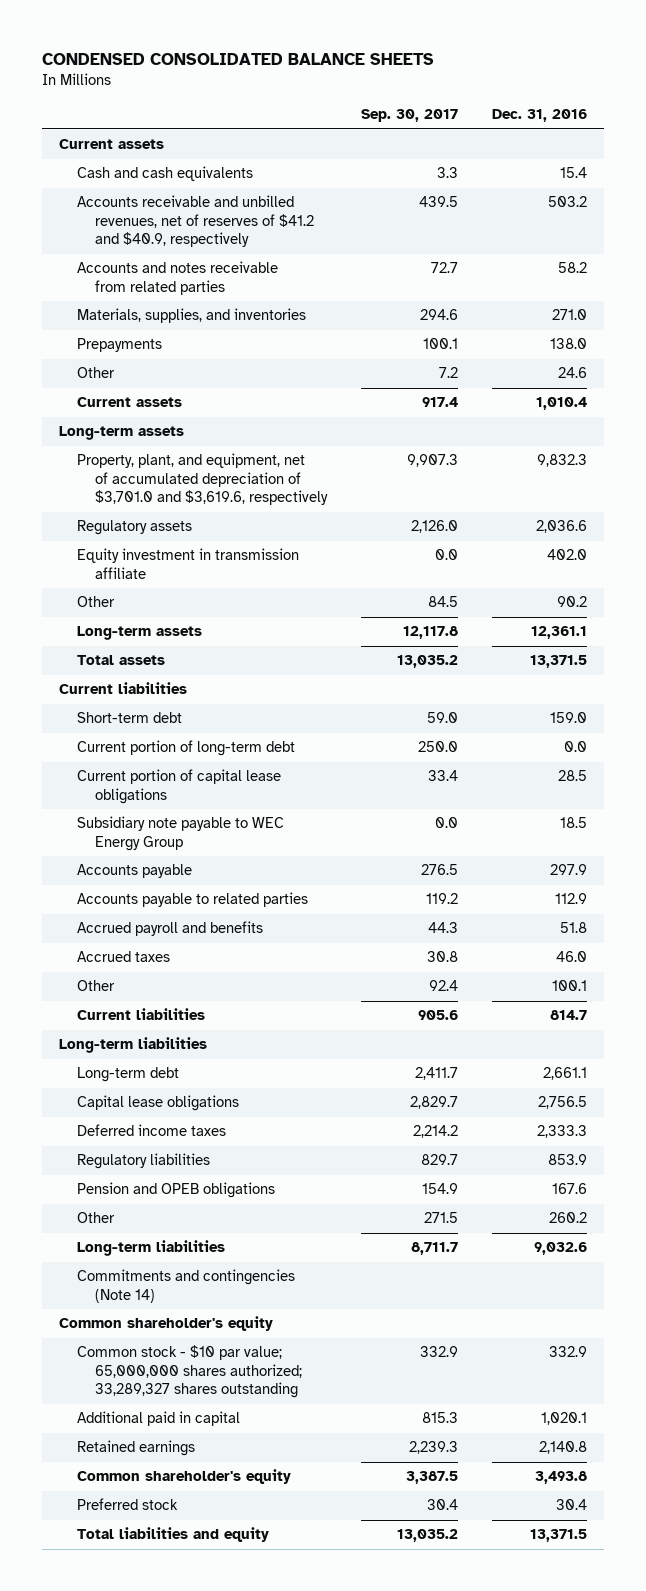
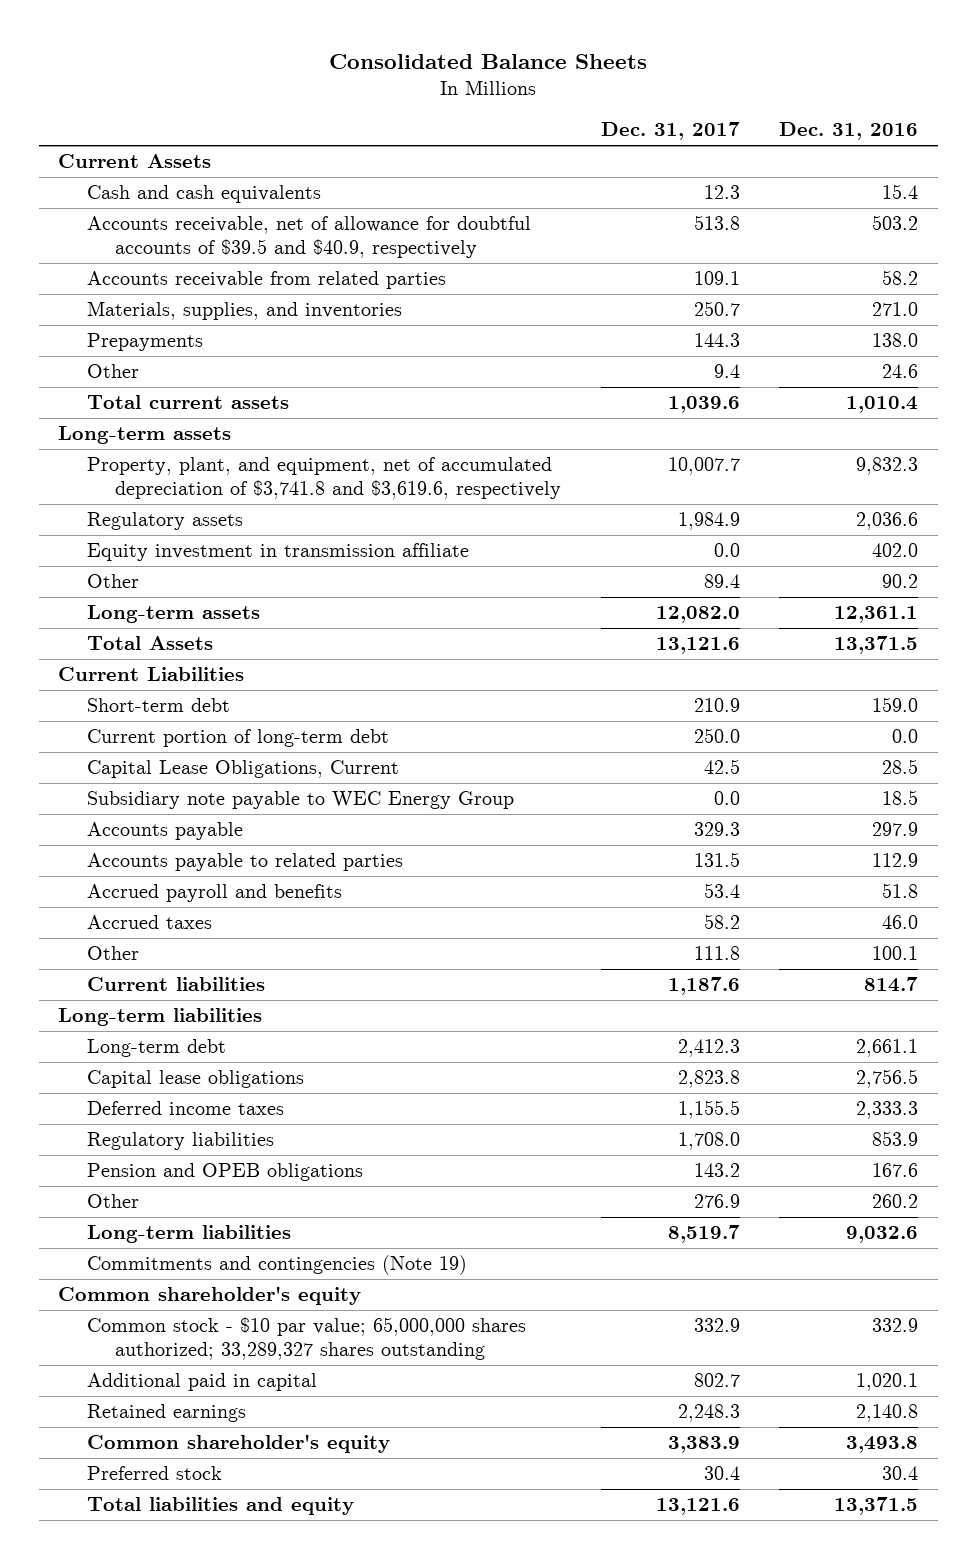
- CONDENSED CONSOLIDATED BALANCE SHEETS
+ Consolidated Balance Sheets
- | Sep. 30, 2017 | Dec. 31, 2016
+ | Dec. 31, 2017 | Dec. 31, 2016
- Current assets
+ Current Assets
- Accounts receivable and unbilled revenues, net of reserves of $41.2 and $40.9, respectively | 439.5 | 503.2
- Accounts and notes receivable from related parties | 72.7 | 58.2
+ Accounts receivable, net of allowance for doubtful accounts of $39.5 and $40.9, respectively | 513.8 | 503.2
+ Accounts receivable from related parties | 109.1 | 58.2
- Current assets | 917.4 | 1,010.4
+ Total current assets | 1,039.6 | 1,010.4
- Property, plant, and equipment, net of accumulated depreciation of $3,701.0 and $3,619.6, respectively | 9,907.3 | 9,832.3
+ Property, plant, and equipment, net of accumulated depreciation of $3,741.8 and $3,619.6, respectively | 10,007.7 | 9,832.3
- Total assets | 13,035.2 | 13,371.5
- Current liabilities
+ Total Assets | 13,121.6 | 13,371.5
+ Current Liabilities
- Current portion of capital lease obligations | 33.4 | 28.5
+ Capital Lease Obligations, Current | 42.5 | 28.5
- Commitments and contingencies (Note 14)
+ Commitments and contingencies (Note 19)

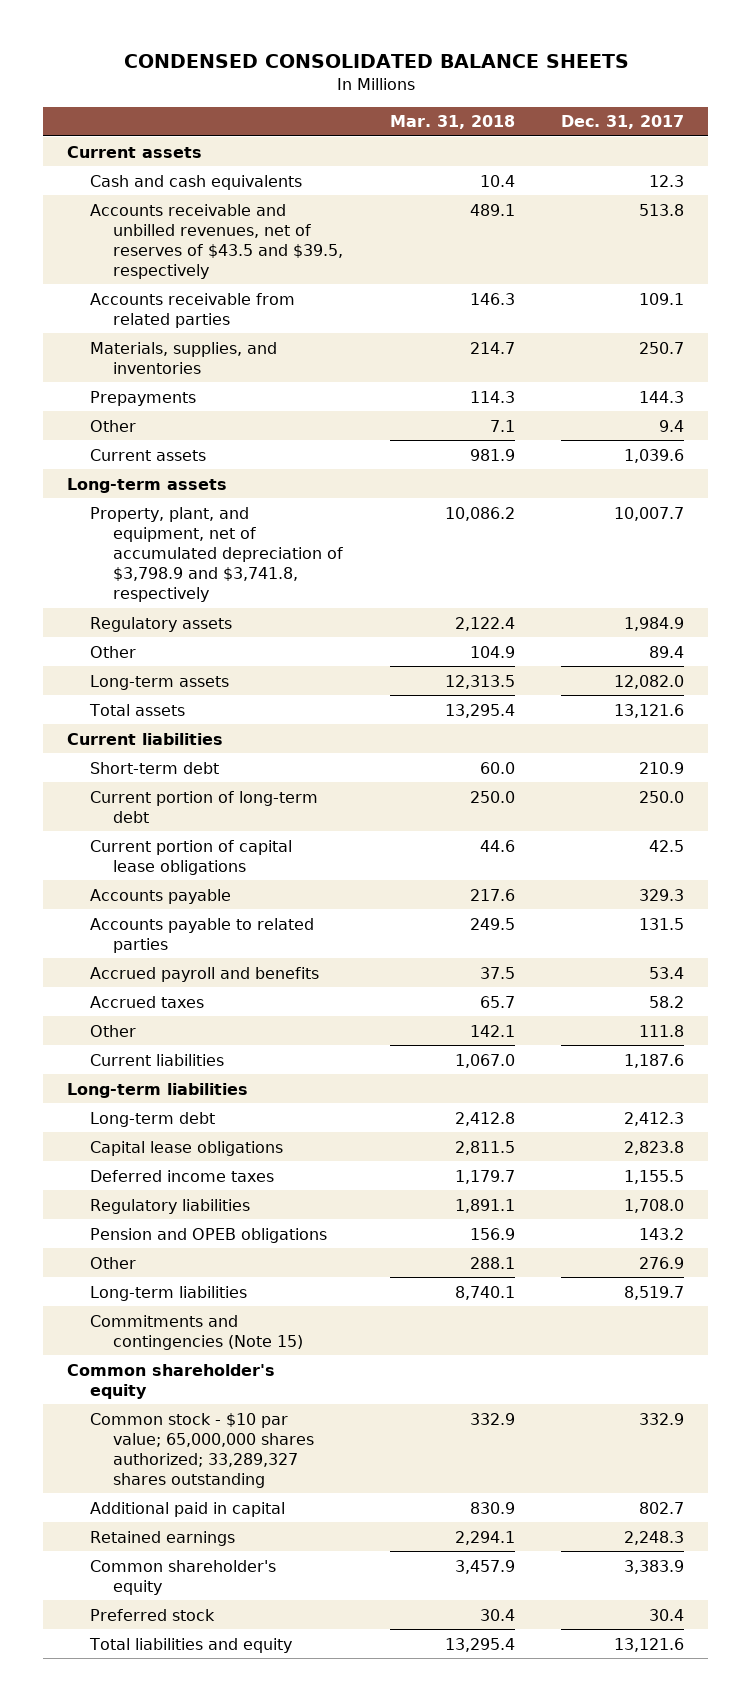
- Consolidated Balance Sheets
+ CONDENSED CONSOLIDATED BALANCE SHEETS
- | Dec. 31, 2017 | Dec. 31, 2016
+ | Mar. 31, 2018 | Dec. 31, 2017
- Current Assets
+ Current assets
- Accounts receivable, net of allowance for doubtful accounts of $39.5 and $40.9, respectively | 513.8 | 503.2
+ Accounts receivable and unbilled revenues, net of reserves of $43.5 and $39.5, respectively | 489.1 | 513.8
- Total current assets | 1,039.6 | 1,010.4
+ Current assets | 981.9 | 1,039.6
- Property, plant, and equipment, net of accumulated depreciation of $3,741.8 and $3,619.6, respectively | 10,007.7 | 9,832.3
+ Property, plant, and equipment, net of accumulated depreciation of $3,798.9 and $3,741.8, respectively | 10,086.2 | 10,007.7
- Equity investment in transmission affiliate | 0.0 | 402.0
- Total Assets | 13,121.6 | 13,371.5
- Current Liabilities
+ Total assets | 13,295.4 | 13,121.6
+ Current liabilities
- Capital Lease Obligations, Current | 42.5 | 28.5
- Subsidiary note payable to WEC Energy Group | 0.0 | 18.5
+ Current portion of capital lease obligations | 44.6 | 42.5
- Commitments and contingencies (Note 19)
+ Commitments and contingencies (Note 15)

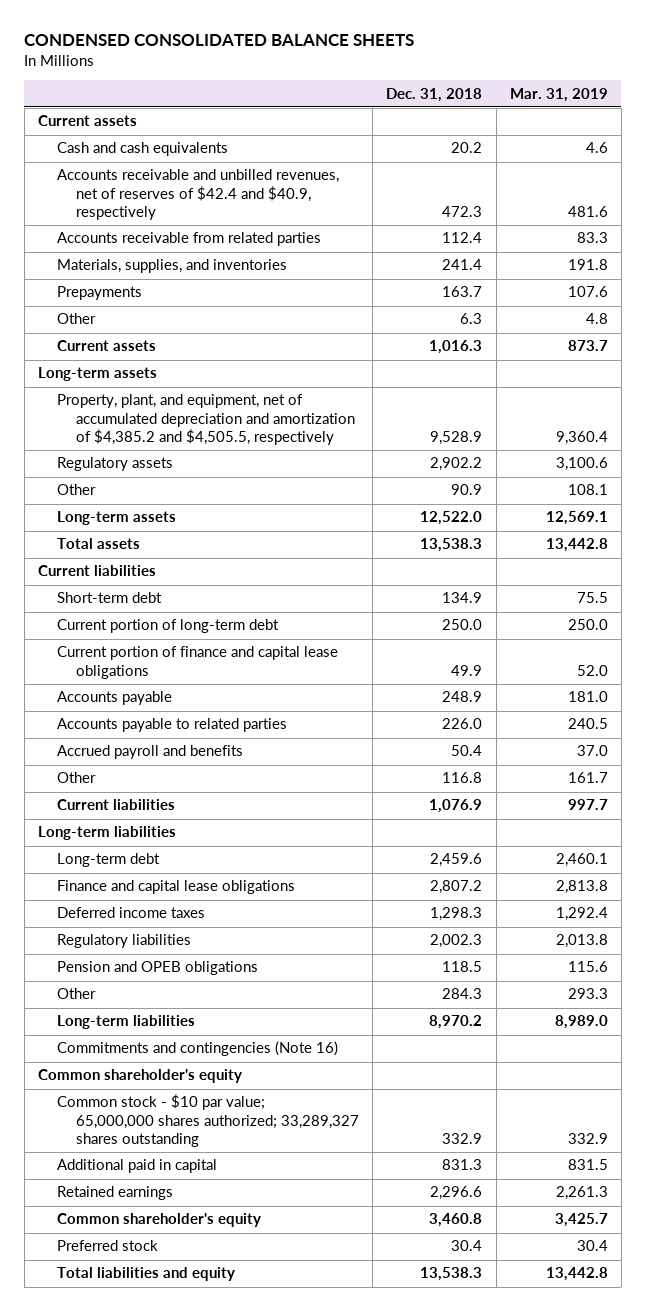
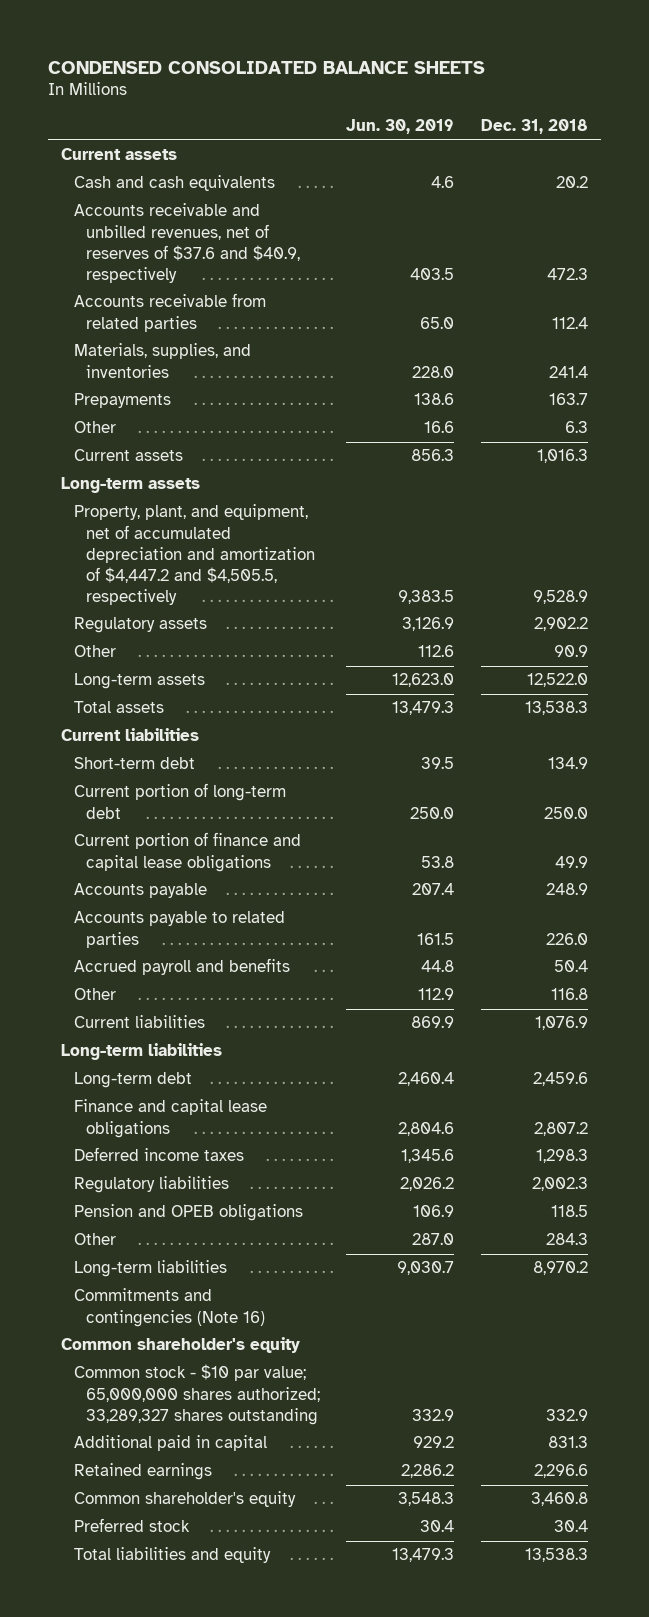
- | Dec. 31, 2018 | Mar. 31, 2019
+ | Jun. 30, 2019 | Dec. 31, 2018
- Accounts receivable and unbilled revenues, net of reserves of $42.4 and $40.9, respectively | 472.3 | 481.6
+ Accounts receivable and unbilled revenues, net of reserves of $37.6 and $40.9, respectively | 403.5 | 472.3
- Property, plant, and equipment, net of accumulated depreciation and amortization of $4,385.2 and $4,505.5, respectively | 9,528.9 | 9,360.4
+ Property, plant, and equipment, net of accumulated depreciation and amortization of $4,447.2 and $4,505.5, respectively | 9,383.5 | 9,528.9

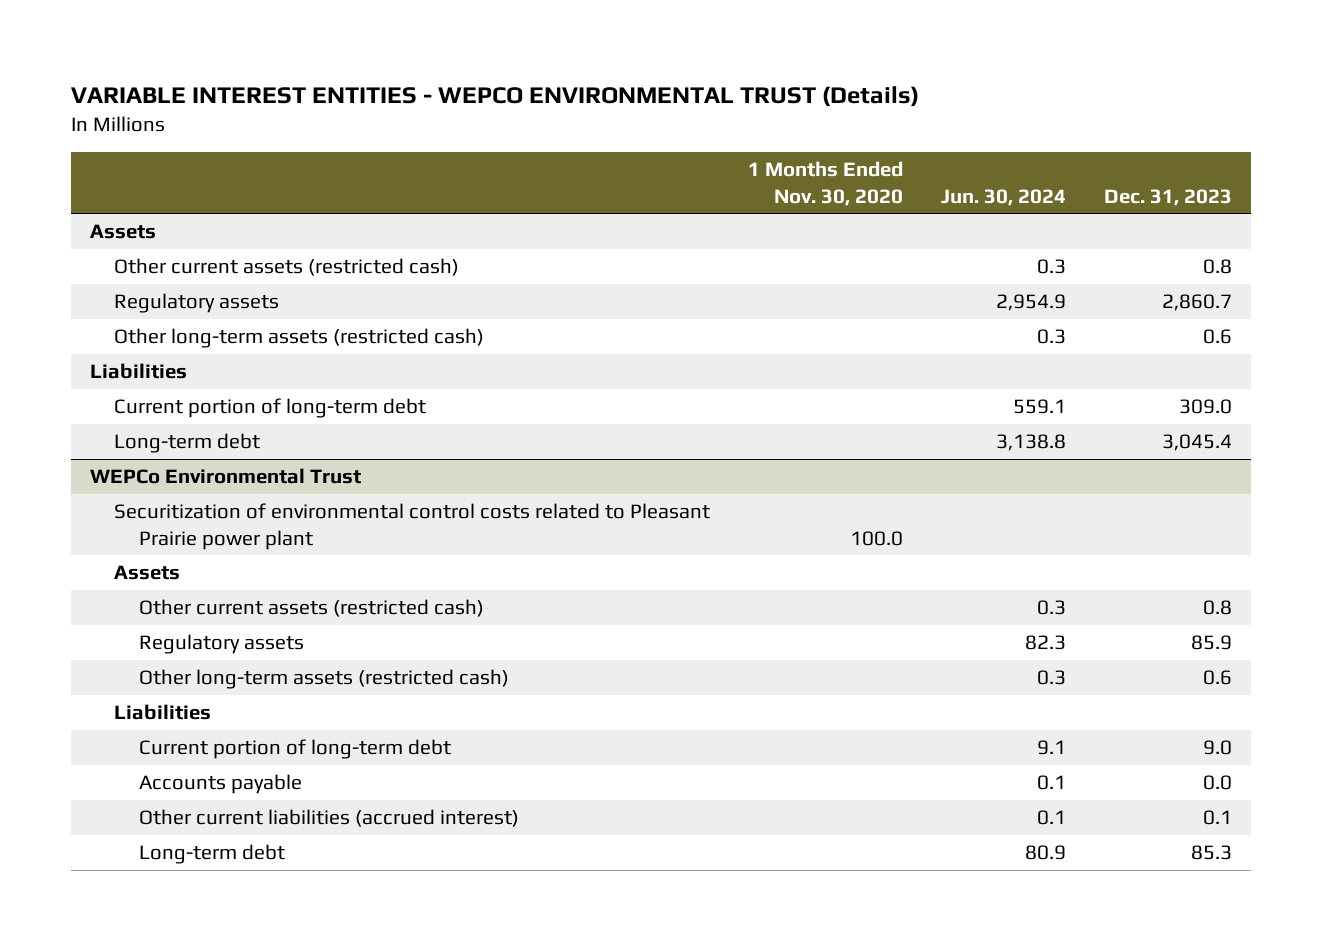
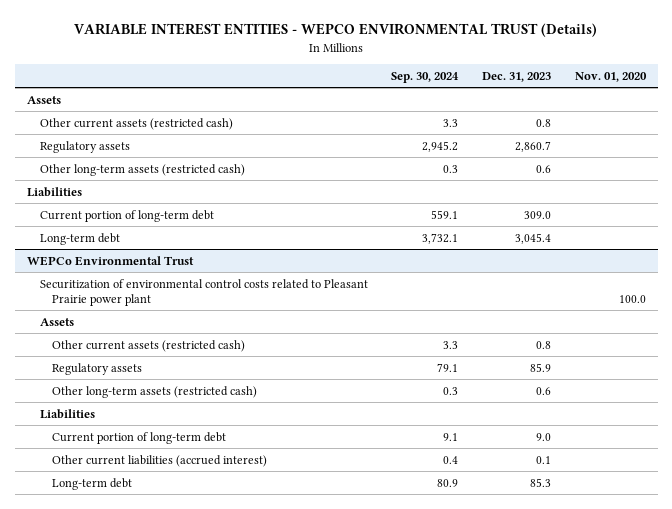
- | 1 Months Ended Nov. 30, 2020 | Jun. 30, 2024 | Dec. 31, 2023
+ | Sep. 30, 2024 | Dec. 31, 2023 | Nov. 01, 2020
@ WEPCo Environmental Trust
- Accounts payable | | 0.1 | 0.0

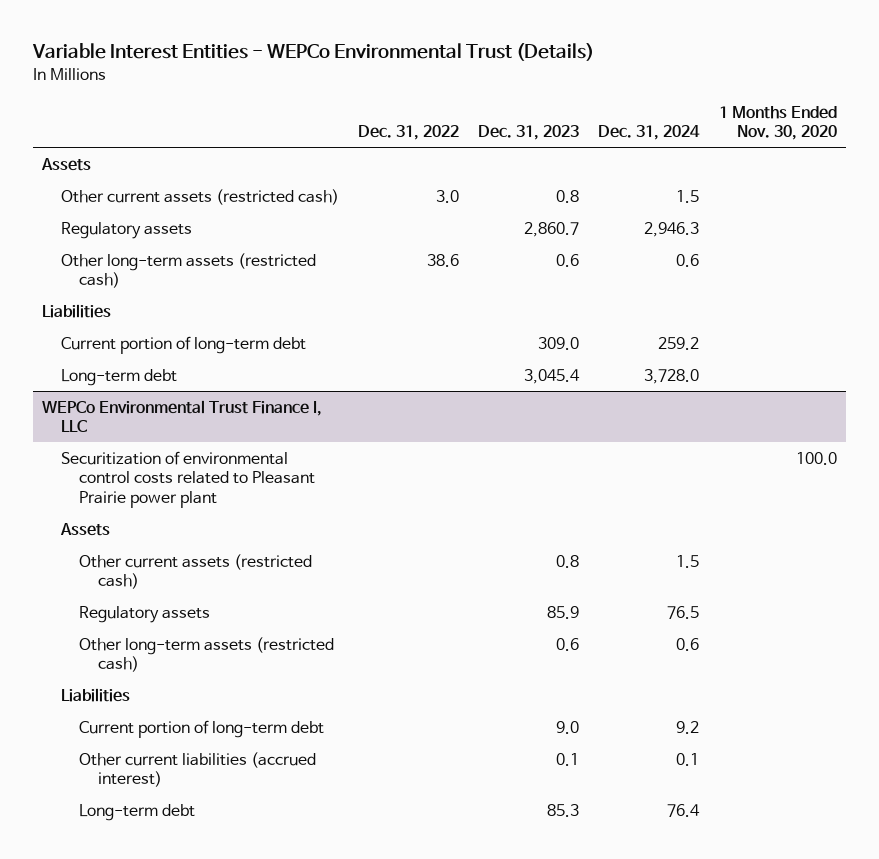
- VARIABLE INTEREST ENTITIES - WEPCO ENVIRONMENTAL TRUST (Details)
+ Variable Interest Entities - WEPCo Environmental Trust (Details)
- | Sep. 30, 2024 | Dec. 31, 2023 | Nov. 01, 2020
+ | Dec. 31, 2022 | Dec. 31, 2023 | Dec. 31, 2024 | 1 Months Ended Nov. 30, 2020
- WEPCo Environmental Trust
+ WEPCo Environmental Trust Finance I, LLC

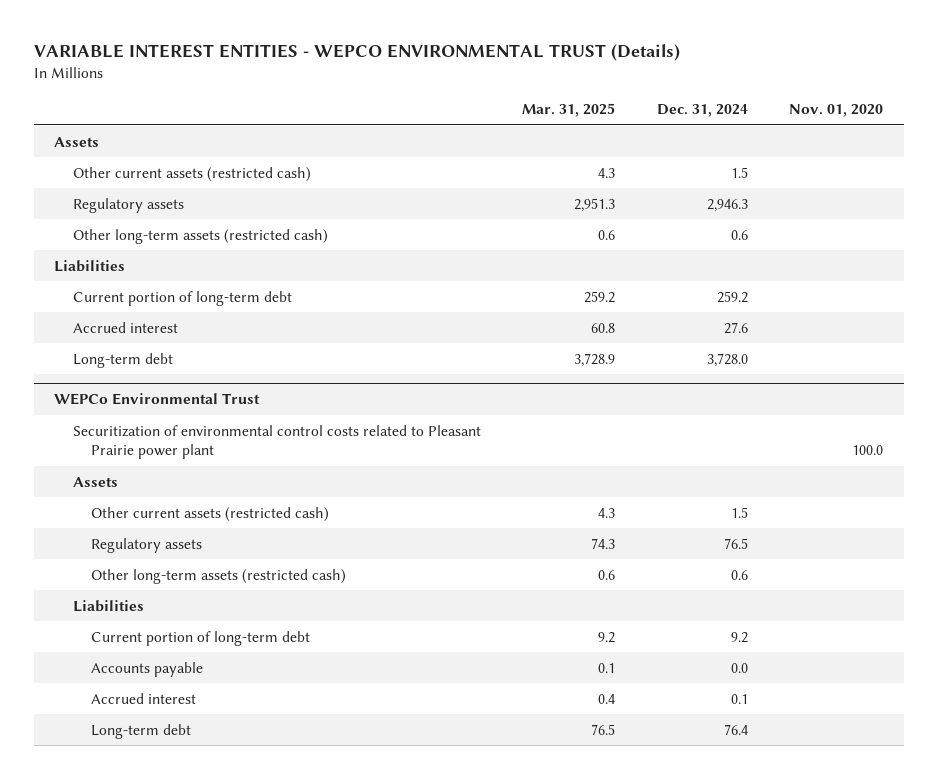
- Variable Interest Entities - WEPCo Environmental Trust (Details)
+ VARIABLE INTEREST ENTITIES - WEPCO ENVIRONMENTAL TRUST (Details)
- | Dec. 31, 2022 | Dec. 31, 2023 | Dec. 31, 2024 | 1 Months Ended Nov. 30, 2020
+ | Mar. 31, 2025 | Dec. 31, 2024 | Nov. 01, 2020
+ Accrued interest | 60.8 | 27.6 |
- WEPCo Environmental Trust Finance I, LLC
+ WEPCo Environmental Trust
- Other current liabilities (accrued interest) | | 0.1 | 0.1 |
+ Accounts payable | 0.1 | 0.0 |
+ Accrued interest | 0.4 | 0.1 |

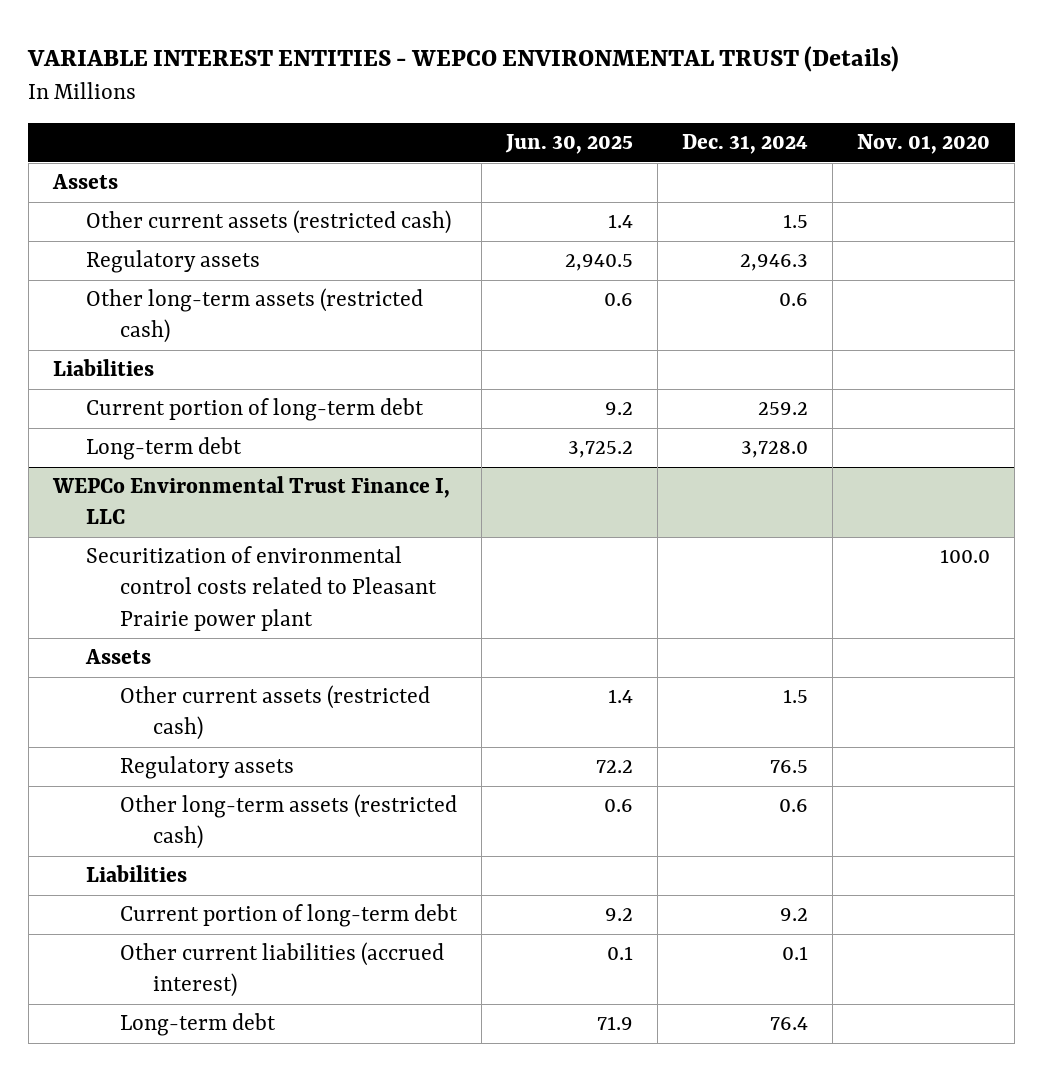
- | Mar. 31, 2025 | Dec. 31, 2024 | Nov. 01, 2020
+ | Jun. 30, 2025 | Dec. 31, 2024 | Nov. 01, 2020
- Accrued interest | 60.8 | 27.6 |
- WEPCo Environmental Trust
+ WEPCo Environmental Trust Finance I, LLC
- Accounts payable | 0.1 | 0.0 |
- Accrued interest | 0.4 | 0.1 |
+ Other current liabilities (accrued interest) | 0.1 | 0.1 |

